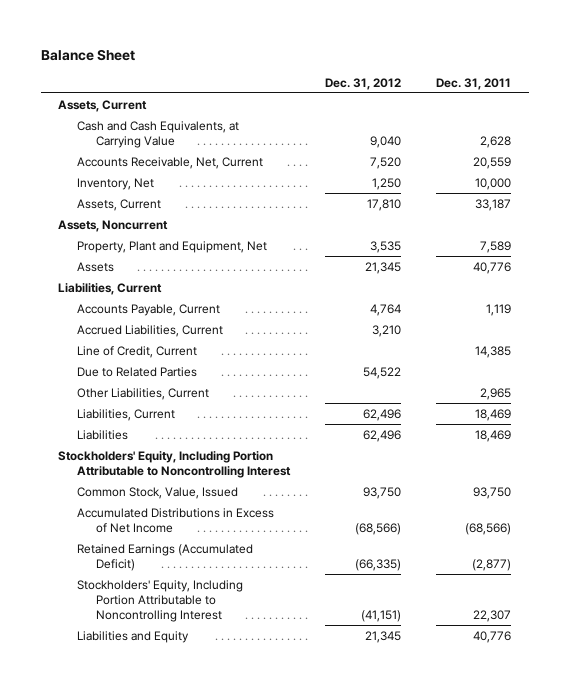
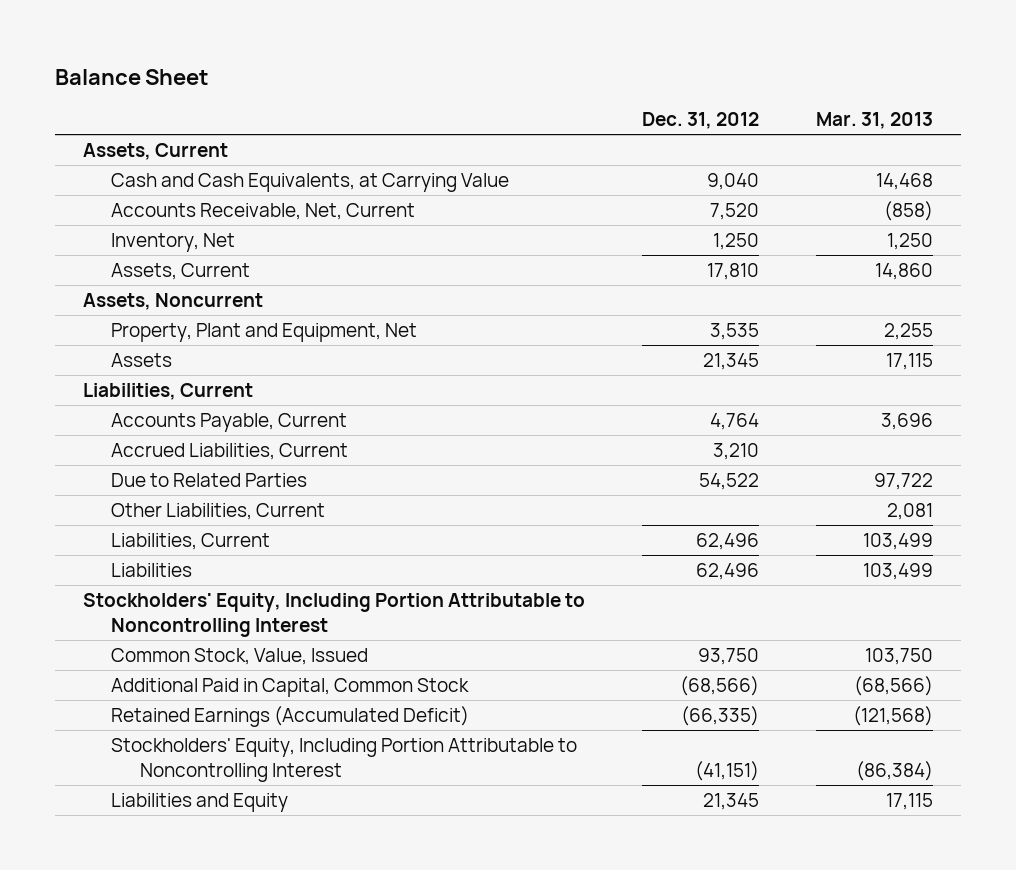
- | Dec. 31, 2012 | Dec. 31, 2011
+ | Dec. 31, 2012 | Mar. 31, 2013
- Line of Credit, Current | | 14,385
- Accumulated Distributions in Excess of Net Income | (68,566) | (68,566)
+ Additional Paid in Capital, Common Stock | (68,566) | (68,566)

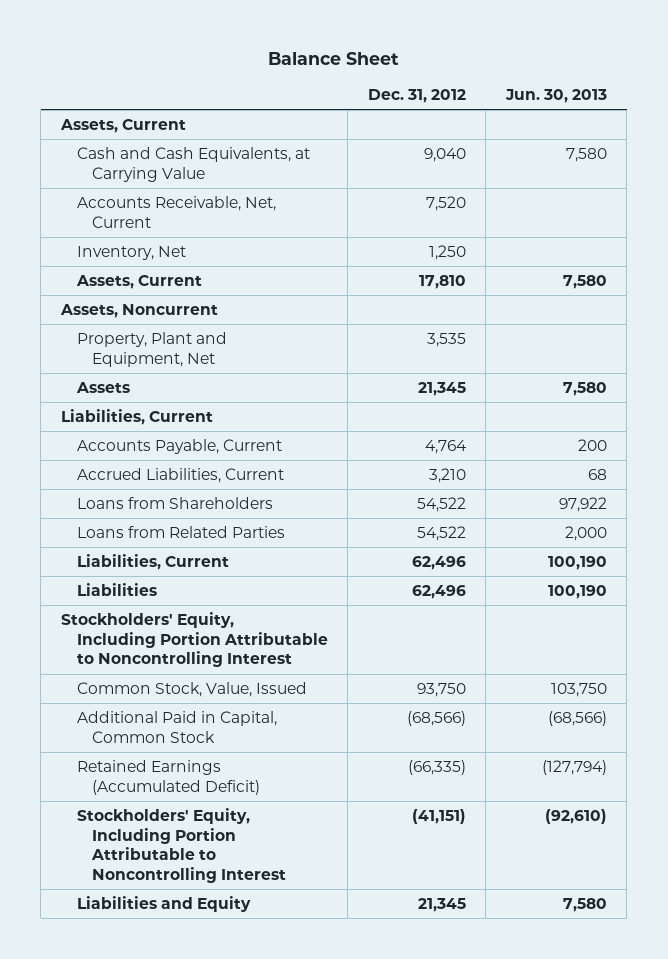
- | Dec. 31, 2012 | Mar. 31, 2013
+ | Dec. 31, 2012 | Jun. 30, 2013
- Due to Related Parties | 54,522 | 97,722
- Other Liabilities, Current | | 2,081
+ Loans from Shareholders | 54,522 | 97,922
+ Loans from Related Parties | 54,522 | 2,000

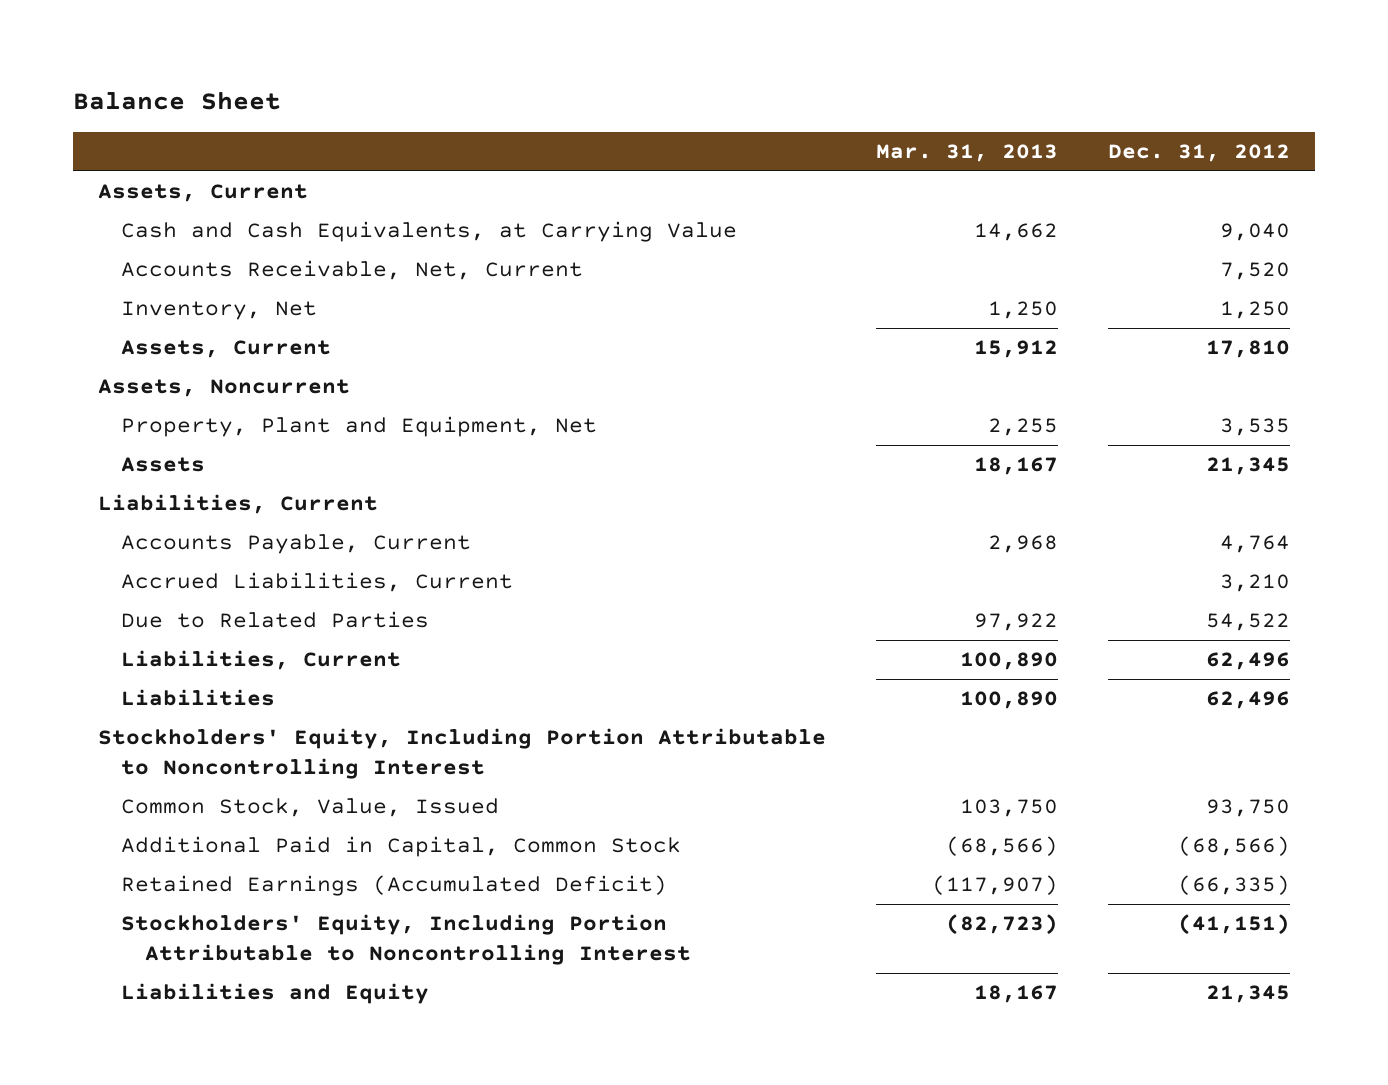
- | Dec. 31, 2012 | Jun. 30, 2013
+ | Mar. 31, 2013 | Dec. 31, 2012
- Loans from Shareholders | 54,522 | 97,922
- Loans from Related Parties | 54,522 | 2,000
+ Due to Related Parties | 97,922 | 54,522

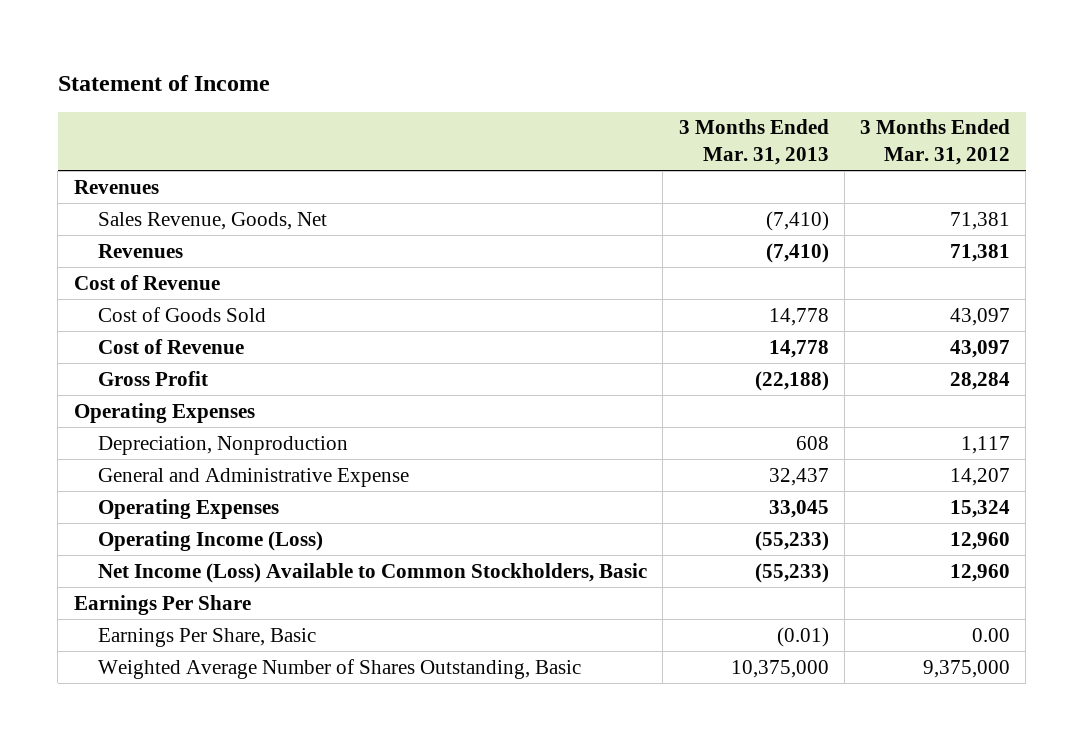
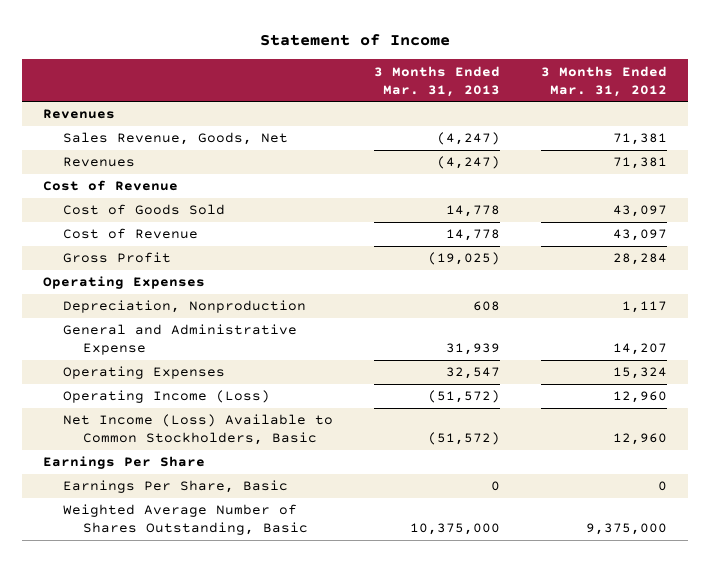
- Sales Revenue, Goods, Net | (7,410) | 71,381
- Revenues | (7,410) | 71,381
+ Sales Revenue, Goods, Net | (4,247) | 71,381
+ Revenues | (4,247) | 71,381
- Gross Profit | (22,188) | 28,284
+ Gross Profit | (19,025) | 28,284
- General and Administrative Expense | 32,437 | 14,207
- Operating Expenses | 33,045 | 15,324
- Operating Income (Loss) | (55,233) | 12,960
- Net Income (Loss) Available to Common Stockholders, Basic | (55,233) | 12,960
+ General and Administrative Expense | 31,939 | 14,207
+ Operating Expenses | 32,547 | 15,324
+ Operating Income (Loss) | (51,572) | 12,960
+ Net Income (Loss) Available to Common Stockholders, Basic | (51,572) | 12,960
- Earnings Per Share, Basic | (0.01) | 0.00
+ Earnings Per Share, Basic | 0 | 0

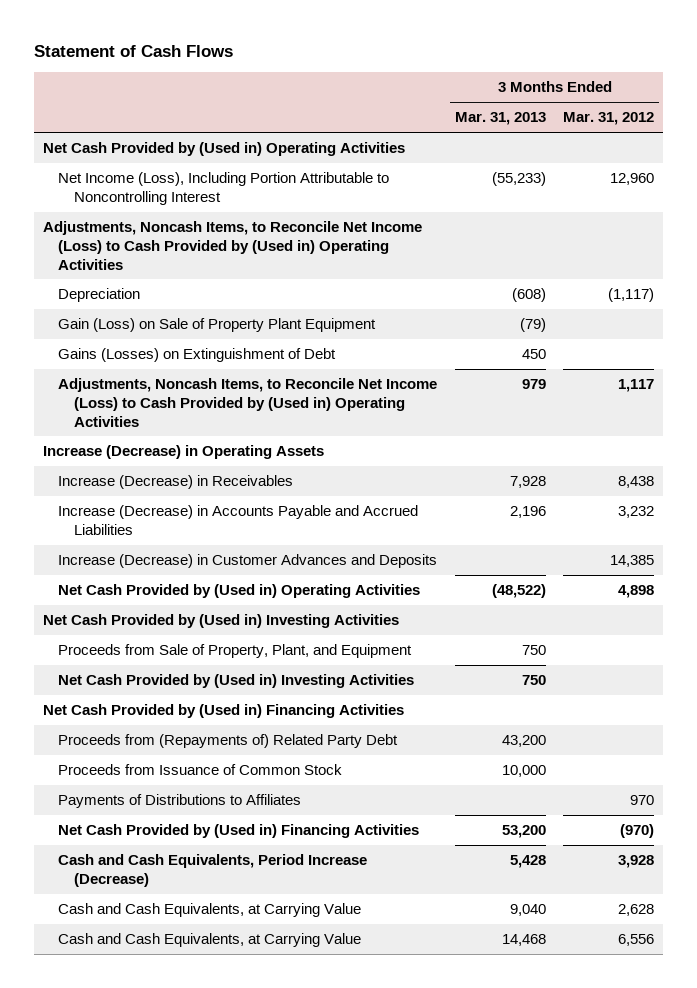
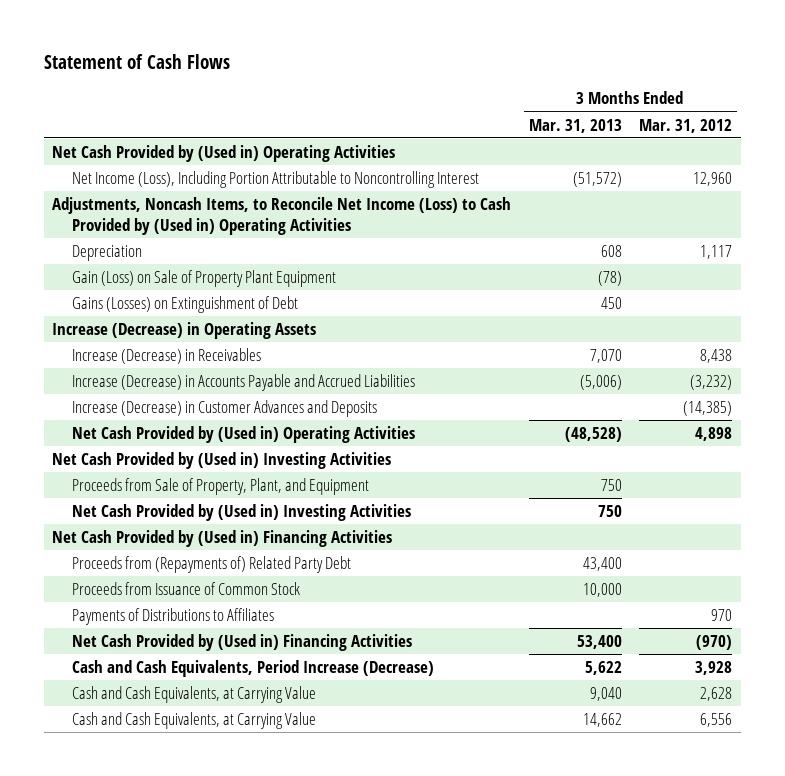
- Net Income (Loss), Including Portion Attributable to Noncontrolling Interest | (55,233) | 12,960
+ Net Income (Loss), Including Portion Attributable to Noncontrolling Interest | (51,572) | 12,960
- Depreciation | (608) | (1,117)
- Gain (Loss) on Sale of Property Plant Equipment | (79) |
+ Depreciation | 608 | 1,117
+ Gain (Loss) on Sale of Property Plant Equipment | (78) |
- Adjustments, Noncash Items, to Reconcile Net Income (Loss) to Cash Provided by (Used in) Operating Activities | 979 | 1,117
- Increase (Decrease) in Receivables | 7,928 | 8,438
- Increase (Decrease) in Accounts Payable and Accrued Liabilities | 2,196 | 3,232
- Increase (Decrease) in Customer Advances and Deposits | | 14,385
- Net Cash Provided by (Used in) Operating Activities | (48,522) | 4,898
+ Increase (Decrease) in Receivables | 7,070 | 8,438
+ Increase (Decrease) in Accounts Payable and Accrued Liabilities | (5,006) | (3,232)
+ Increase (Decrease) in Customer Advances and Deposits | | (14,385)
+ Net Cash Provided by (Used in) Operating Activities | (48,528) | 4,898
- Proceeds from (Repayments of) Related Party Debt | 43,200 |
+ Proceeds from (Repayments of) Related Party Debt | 43,400 |
- Net Cash Provided by (Used in) Financing Activities | 53,200 | (970)
- Cash and Cash Equivalents, Period Increase (Decrease) | 5,428 | 3,928
+ Net Cash Provided by (Used in) Financing Activities | 53,400 | (970)
+ Cash and Cash Equivalents, Period Increase (Decrease) | 5,622 | 3,928
- Cash and Cash Equivalents, at Carrying Value | 14,468 | 6,556
+ Cash and Cash Equivalents, at Carrying Value | 14,662 | 6,556

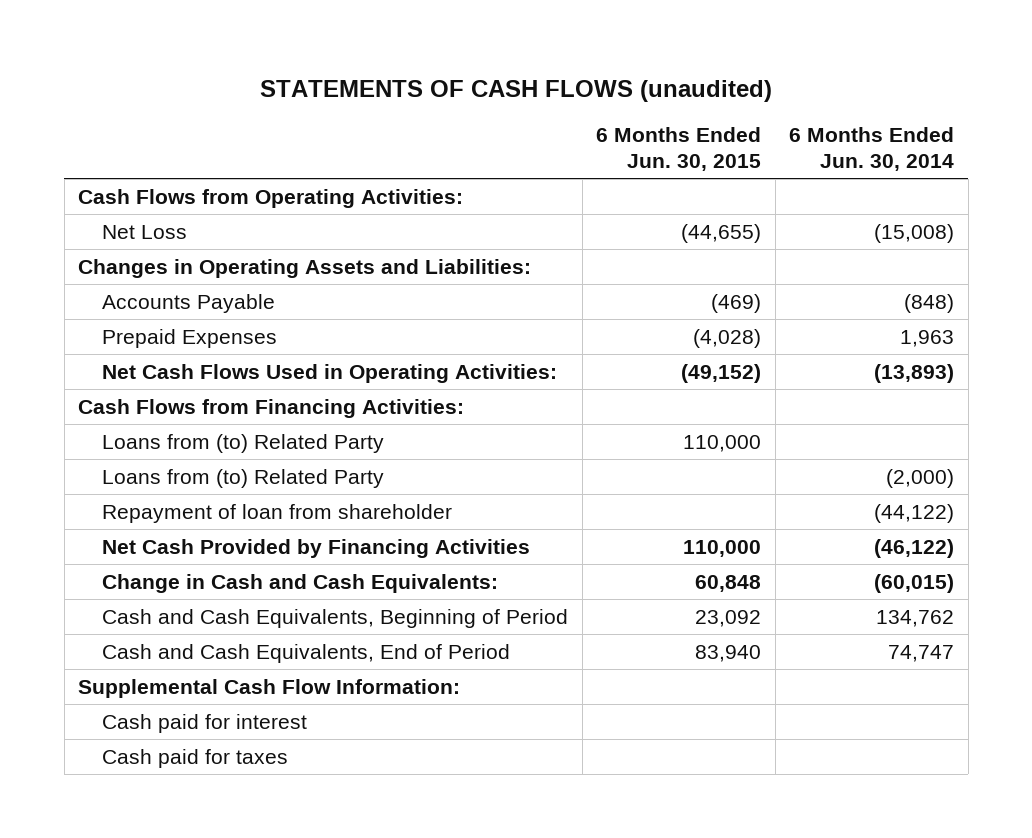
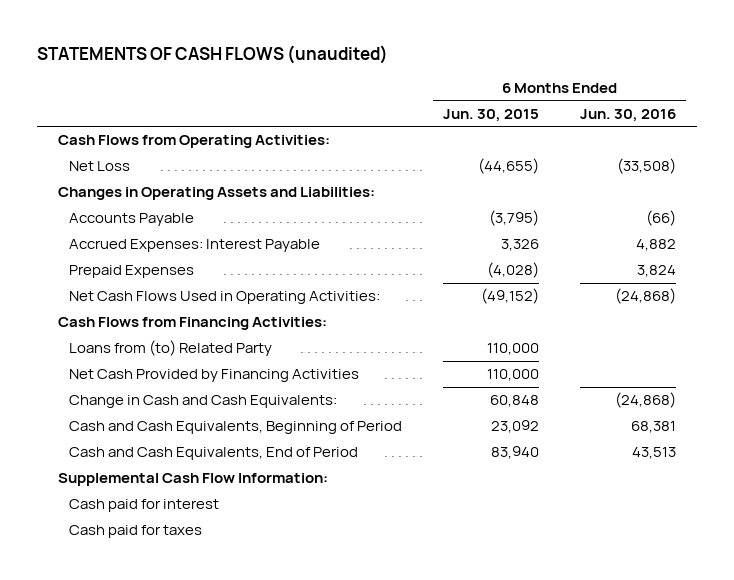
- | 6 Months Ended Jun. 30, 2015 | 6 Months Ended Jun. 30, 2014
+ | 6 Months Ended Jun. 30, 2015 | 6 Months Ended Jun. 30, 2016
- Accounts Payable | (469) | (848)
+ Accounts Payable | (3,795) | (66)
+ Accrued Expenses: Interest Payable | 3,326 | 4,882
- Loans from (to) Related Party | | (2,000)
- Repayment of loan from shareholder | | (44,122)

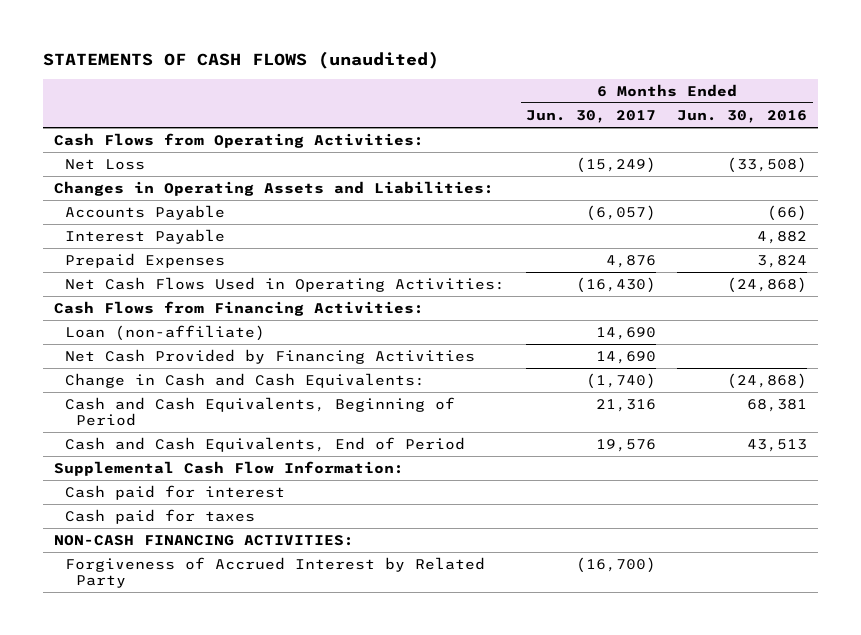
- | 6 Months Ended Jun. 30, 2015 | 6 Months Ended Jun. 30, 2016
+ | 6 Months Ended Jun. 30, 2017 | 6 Months Ended Jun. 30, 2016
- Accrued Expenses: Interest Payable | 3,326 | 4,882
+ Interest Payable | | 4,882
- Loans from (to) Related Party | 110,000 |
+ Loan (non-affiliate) | 14,690 |
+ NON-CASH FINANCING ACTIVITIES:
+ Forgiveness of Accrued Interest by Related Party | (16,700) |

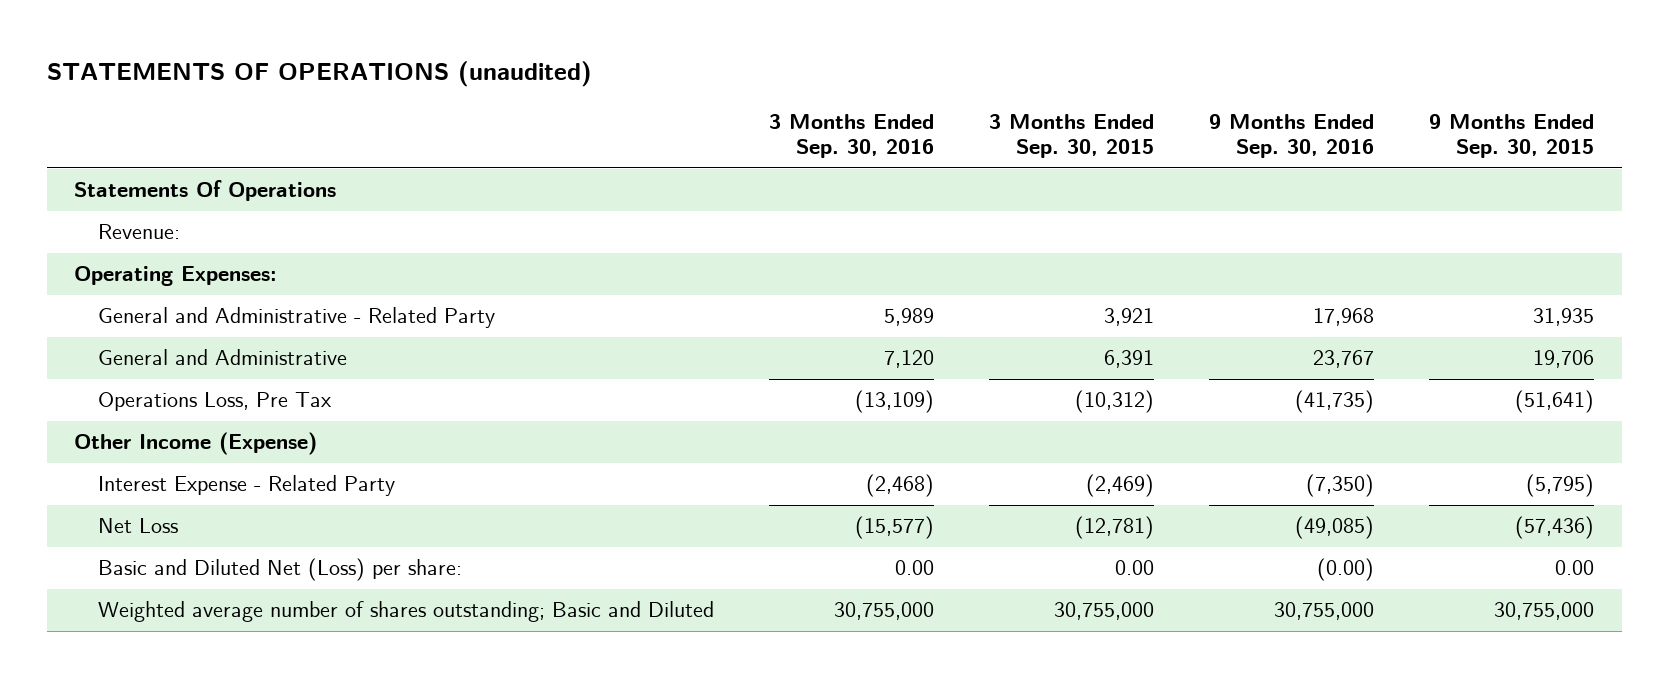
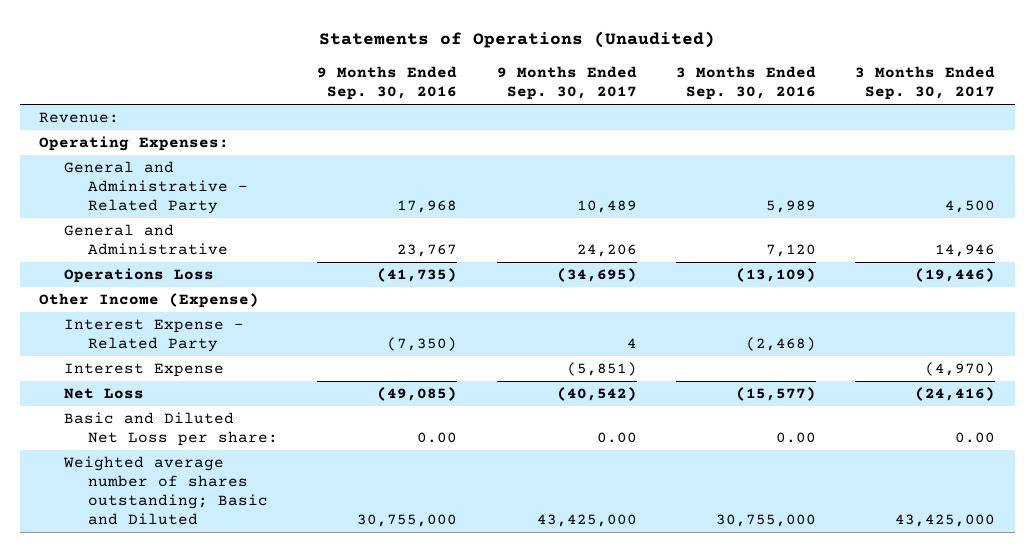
- STATEMENTS OF OPERATIONS (unaudited)
+ Statements of Operations (Unaudited)
- | 3 Months Ended Sep. 30, 2016 | 3 Months Ended Sep. 30, 2015 | 9 Months Ended Sep. 30, 2016 | 9 Months Ended Sep. 30, 2015
+ | 9 Months Ended Sep. 30, 2016 | 9 Months Ended Sep. 30, 2017 | 3 Months Ended Sep. 30, 2016 | 3 Months Ended Sep. 30, 2017
- Statements Of Operations
- Operations Loss, Pre Tax | (13,109) | (10,312) | (41,735) | (51,641)
+ Operations Loss | (41,735) | (34,695) | (13,109) | (19,446)
+ Interest Expense | | (5,851) | | (4,970)
- Basic and Diluted Net (Loss) per share: | 0.00 | 0.00 | (0.00) | 0.00
+ Basic and Diluted Net Loss per share: | 0.00 | 0.00 | 0.00 | 0.00

